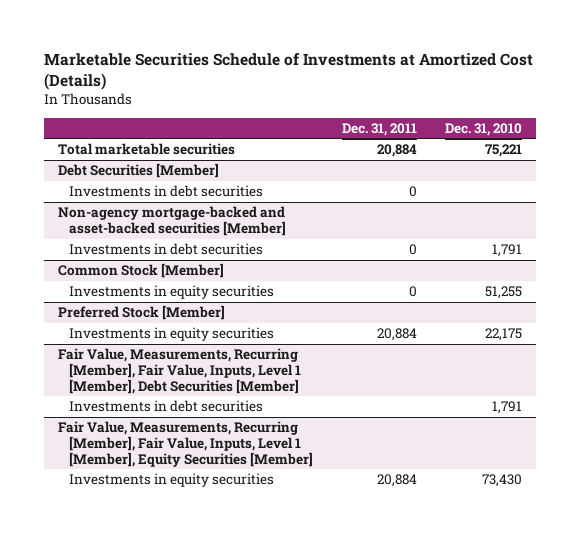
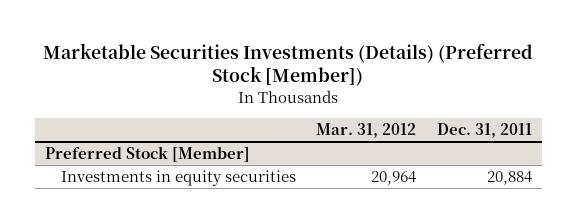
- Marketable Securities Schedule of Investments at Amortized Cost (Details)
+ Marketable Securities Investments (Details) (Preferred Stock [Member])
- | Dec. 31, 2011 | Dec. 31, 2010
+ | Mar. 31, 2012 | Dec. 31, 2011
- Total marketable securities | 20,884 | 75,221
- Debt Securities [Member]
- Investments in debt securities | 0 |
- Non-agency mortgage-backed and asset-backed securities [Member]
- Investments in debt securities | 0 | 1,791
- Common Stock [Member]
- Investments in equity securities | 0 | 51,255
- Fair Value, Measurements, Recurring [Member], Fair Value, Inputs, Level 1 [Member], Debt Securities [Member]
- Investments in debt securities | | 1,791
- Fair Value, Measurements, Recurring [Member], Fair Value, Inputs, Level 1 [Member], Equity Securities [Member]
- Investments in equity securities | 20,884 | 73,430

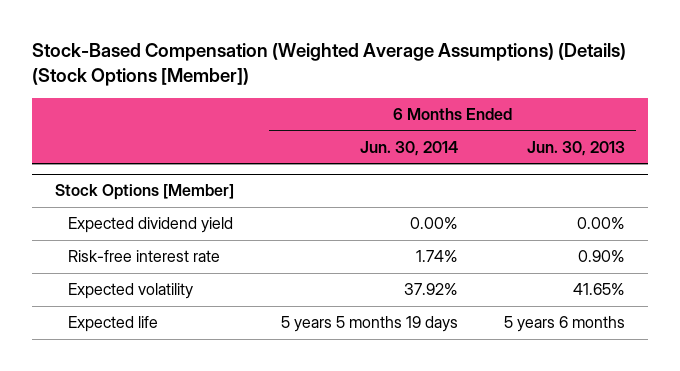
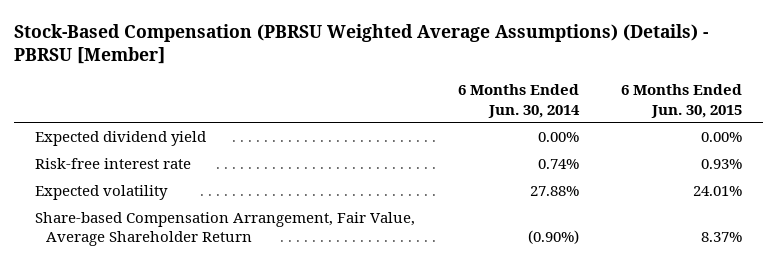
- Stock-Based Compensation (Weighted Average Assumptions) (Details) (Stock Options [Member])
+ Stock-Based Compensation (PBRSU Weighted Average Assumptions) (Details) - PBRSU [Member]
- | 6 Months Ended Jun. 30, 2014 | 6 Months Ended Jun. 30, 2013
+ | 6 Months Ended Jun. 30, 2014 | 6 Months Ended Jun. 30, 2015
- Stock Options [Member]
- Risk-free interest rate | 1.74% | 0.90%
- Expected volatility | 37.92% | 41.65%
- Expected life | 5 years 5 months 19 days | 5 years 6 months
+ Risk-free interest rate | 0.74% | 0.93%
+ Expected volatility | 27.88% | 24.01%
+ Share-based Compensation Arrangement, Fair Value, Average Shareholder Return | (0.90%) | 8.37%

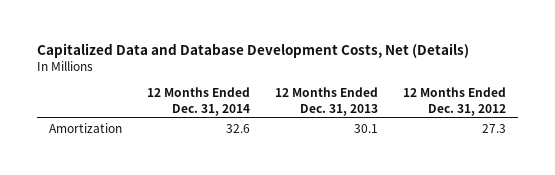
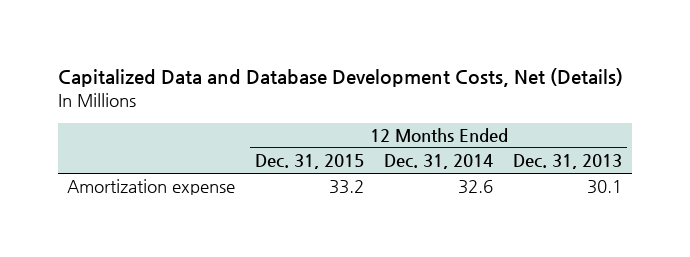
- | 12 Months Ended Dec. 31, 2014 | 12 Months Ended Dec. 31, 2013 | 12 Months Ended Dec. 31, 2012
+ | 12 Months Ended Dec. 31, 2015 | 12 Months Ended Dec. 31, 2014 | 12 Months Ended Dec. 31, 2013
- Amortization | 32.6 | 30.1 | 27.3
+ Amortization expense | 33.2 | 32.6 | 30.1

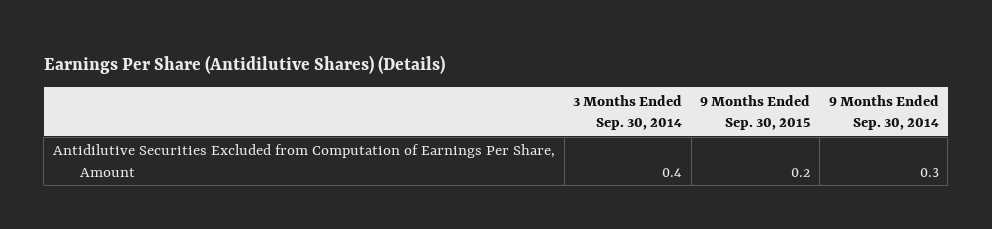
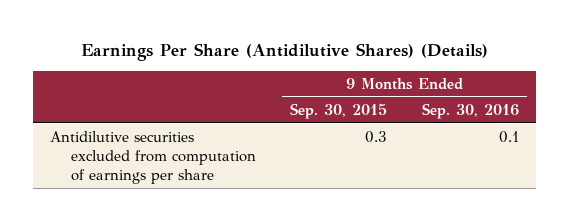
- | 3 Months Ended Sep. 30, 2014 | 9 Months Ended Sep. 30, 2015 | 9 Months Ended Sep. 30, 2014
+ | 9 Months Ended Sep. 30, 2015 | 9 Months Ended Sep. 30, 2016
- Antidilutive Securities Excluded from Computation of Earnings Per Share, Amount | 0.4 | 0.2 | 0.3
+ Antidilutive securities excluded from computation of earnings per share | 0.3 | 0.1

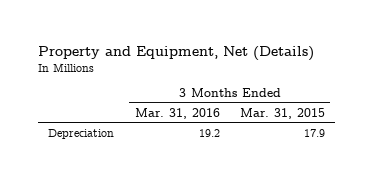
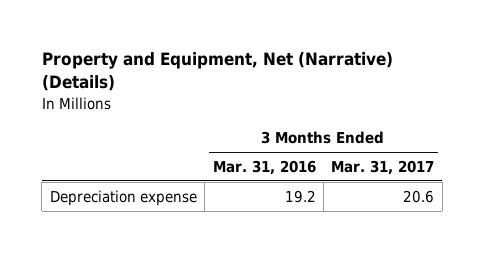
- Property and Equipment, Net (Details)
+ Property and Equipment, Net (Narrative) (Details)
- | 3 Months Ended Mar. 31, 2016 | 3 Months Ended Mar. 31, 2015
+ | 3 Months Ended Mar. 31, 2016 | 3 Months Ended Mar. 31, 2017
- Depreciation | 19.2 | 17.9
+ Depreciation expense | 19.2 | 20.6

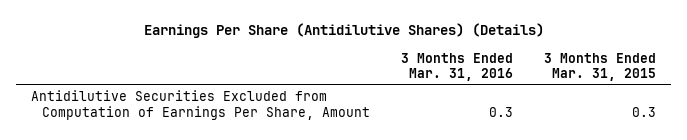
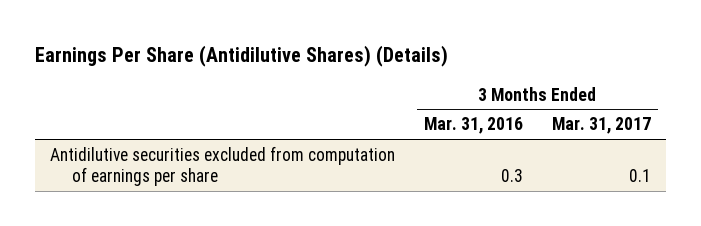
- | 3 Months Ended Mar. 31, 2016 | 3 Months Ended Mar. 31, 2015
+ | 3 Months Ended Mar. 31, 2016 | 3 Months Ended Mar. 31, 2017
- Antidilutive Securities Excluded from Computation of Earnings Per Share, Amount | 0.3 | 0.3
+ Antidilutive securities excluded from computation of earnings per share | 0.3 | 0.1

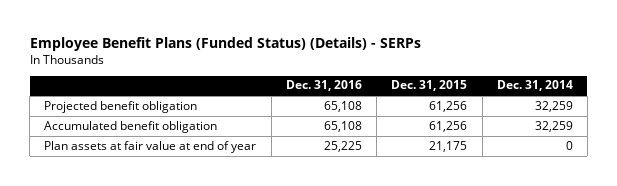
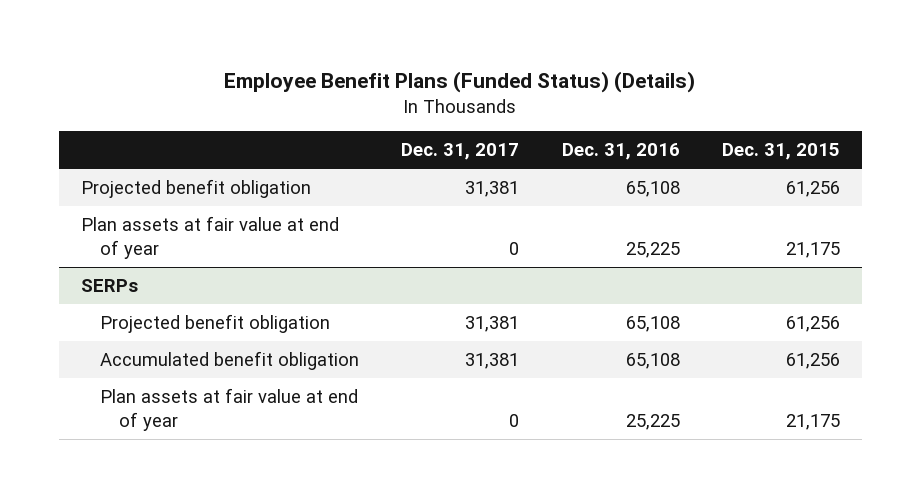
- Employee Benefit Plans (Funded Status) (Details) - SERPs
+ Employee Benefit Plans (Funded Status) (Details)
- | Dec. 31, 2016 | Dec. 31, 2015 | Dec. 31, 2014
+ | Dec. 31, 2017 | Dec. 31, 2016 | Dec. 31, 2015
+ Plan assets at fair value at end of year | 0 | 25,225 | 21,175
+ SERPs
+ Projected benefit obligation | 31,381 | 65,108 | 61,256

